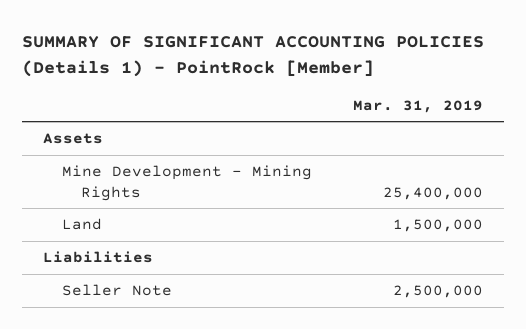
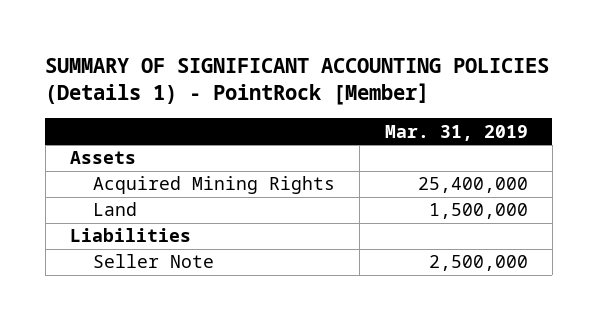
- Mine Development - Mining Rights | 25,400,000
+ Acquired Mining Rights | 25,400,000

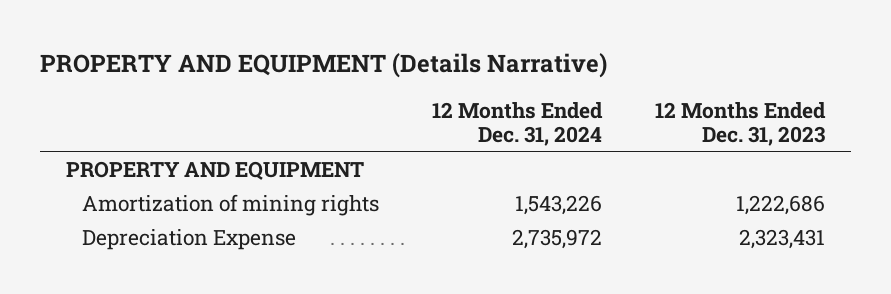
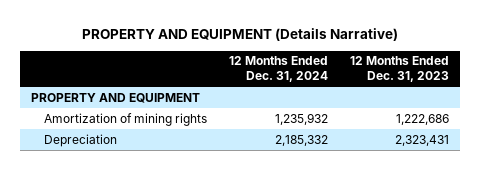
- Amortization of mining rights | 1,543,226 | 1,222,686
- Depreciation Expense | 2,735,972 | 2,323,431
+ Amortization of mining rights | 1,235,932 | 1,222,686
+ Depreciation | 2,185,332 | 2,323,431

